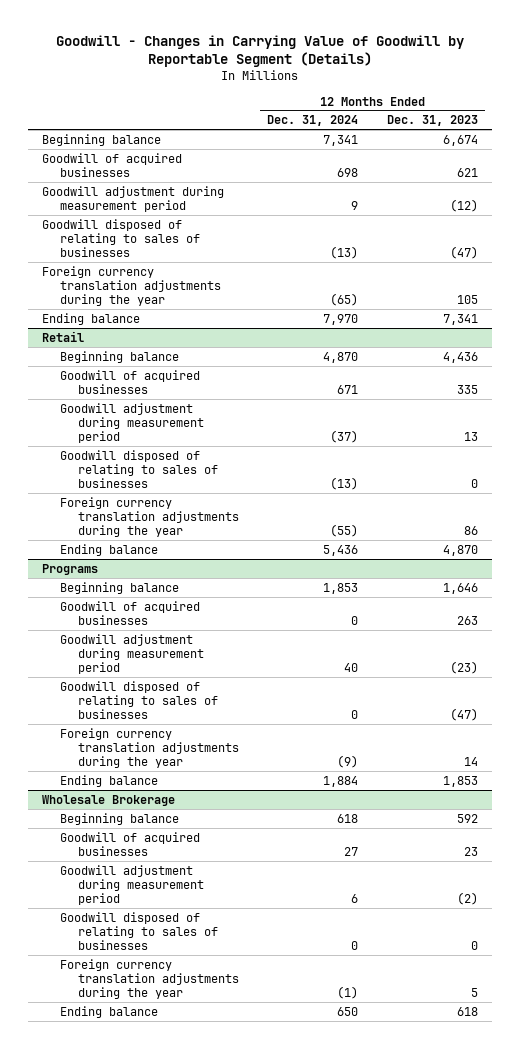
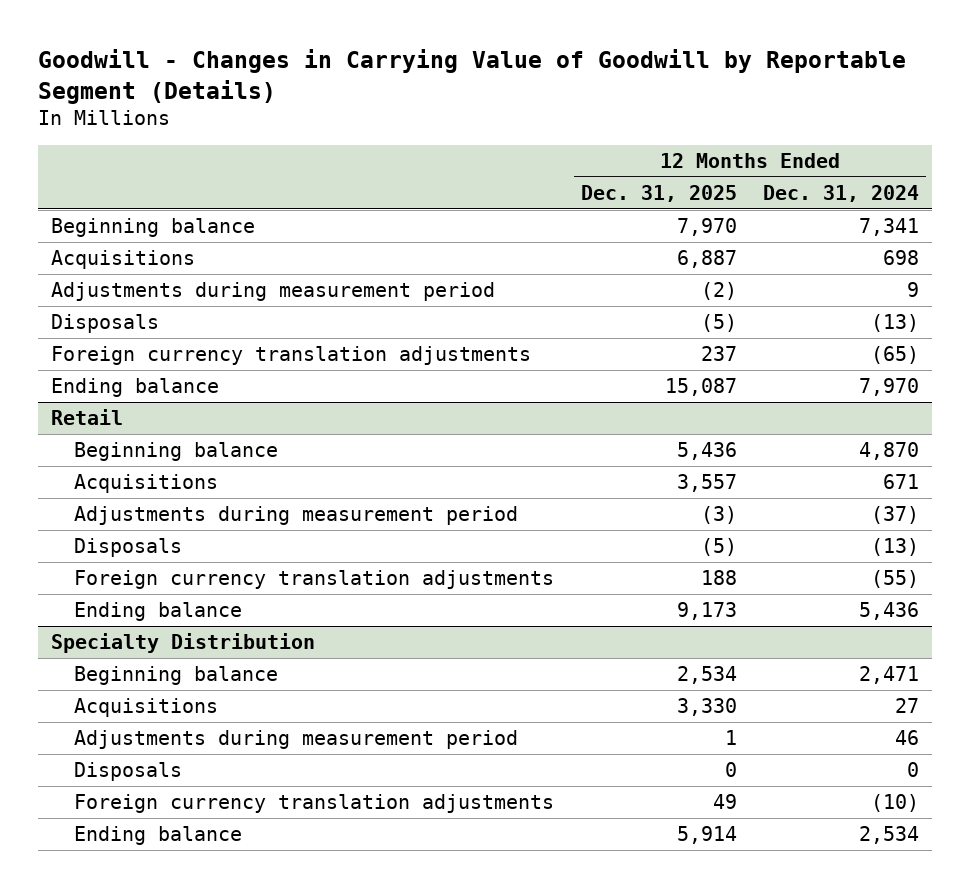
- | 12 Months Ended Dec. 31, 2024 | 12 Months Ended Dec. 31, 2023
+ | 12 Months Ended Dec. 31, 2025 | 12 Months Ended Dec. 31, 2024
- Goodwill of acquired businesses | 698 | 621
- Goodwill adjustment during measurement period | 9 | (12)
- Goodwill disposed of relating to sales of businesses | (13) | (47)
- Foreign currency translation adjustments during the year | (65) | 105
+ Acquisitions | 6,887 | 698
+ Adjustments during measurement period | (2) | 9
+ Disposals | (5) | (13)
+ Foreign currency translation adjustments | 237 | (65)
@ Retail
- Goodwill of acquired businesses | 671 | 335
- Goodwill adjustment during measurement period | (37) | 13
- Goodwill disposed of relating to sales of businesses | (13) | 0
- Foreign currency translation adjustments during the year | (55) | 86
+ Acquisitions | 3,557 | 671
+ Adjustments during measurement period | (3) | (37)
+ Disposals | (5) | (13)
+ Foreign currency translation adjustments | 188 | (55)
- Programs
- Beginning balance | 1,853 | 1,646
- Goodwill of acquired businesses | 0 | 263
- Goodwill adjustment during measurement period | 40 | (23)
- Goodwill disposed of relating to sales of businesses | 0 | (47)
- Foreign currency translation adjustments during the year | (9) | 14
- Ending balance | 1,884 | 1,853
- Wholesale Brokerage
- Beginning balance | 618 | 592
- Goodwill of acquired businesses | 27 | 23
- Goodwill adjustment during measurement period | 6 | (2)
- Goodwill disposed of relating to sales of businesses | 0 | 0
- Foreign currency translation adjustments during the year | (1) | 5
- Ending balance | 650 | 618
+ Specialty Distribution
+ Beginning balance | 2,534 | 2,471
+ Acquisitions | 3,330 | 27
+ Adjustments during measurement period | 1 | 46
+ Disposals | 0 | 0
+ Foreign currency translation adjustments | 49 | (10)
+ Ending balance | 5,914 | 2,534

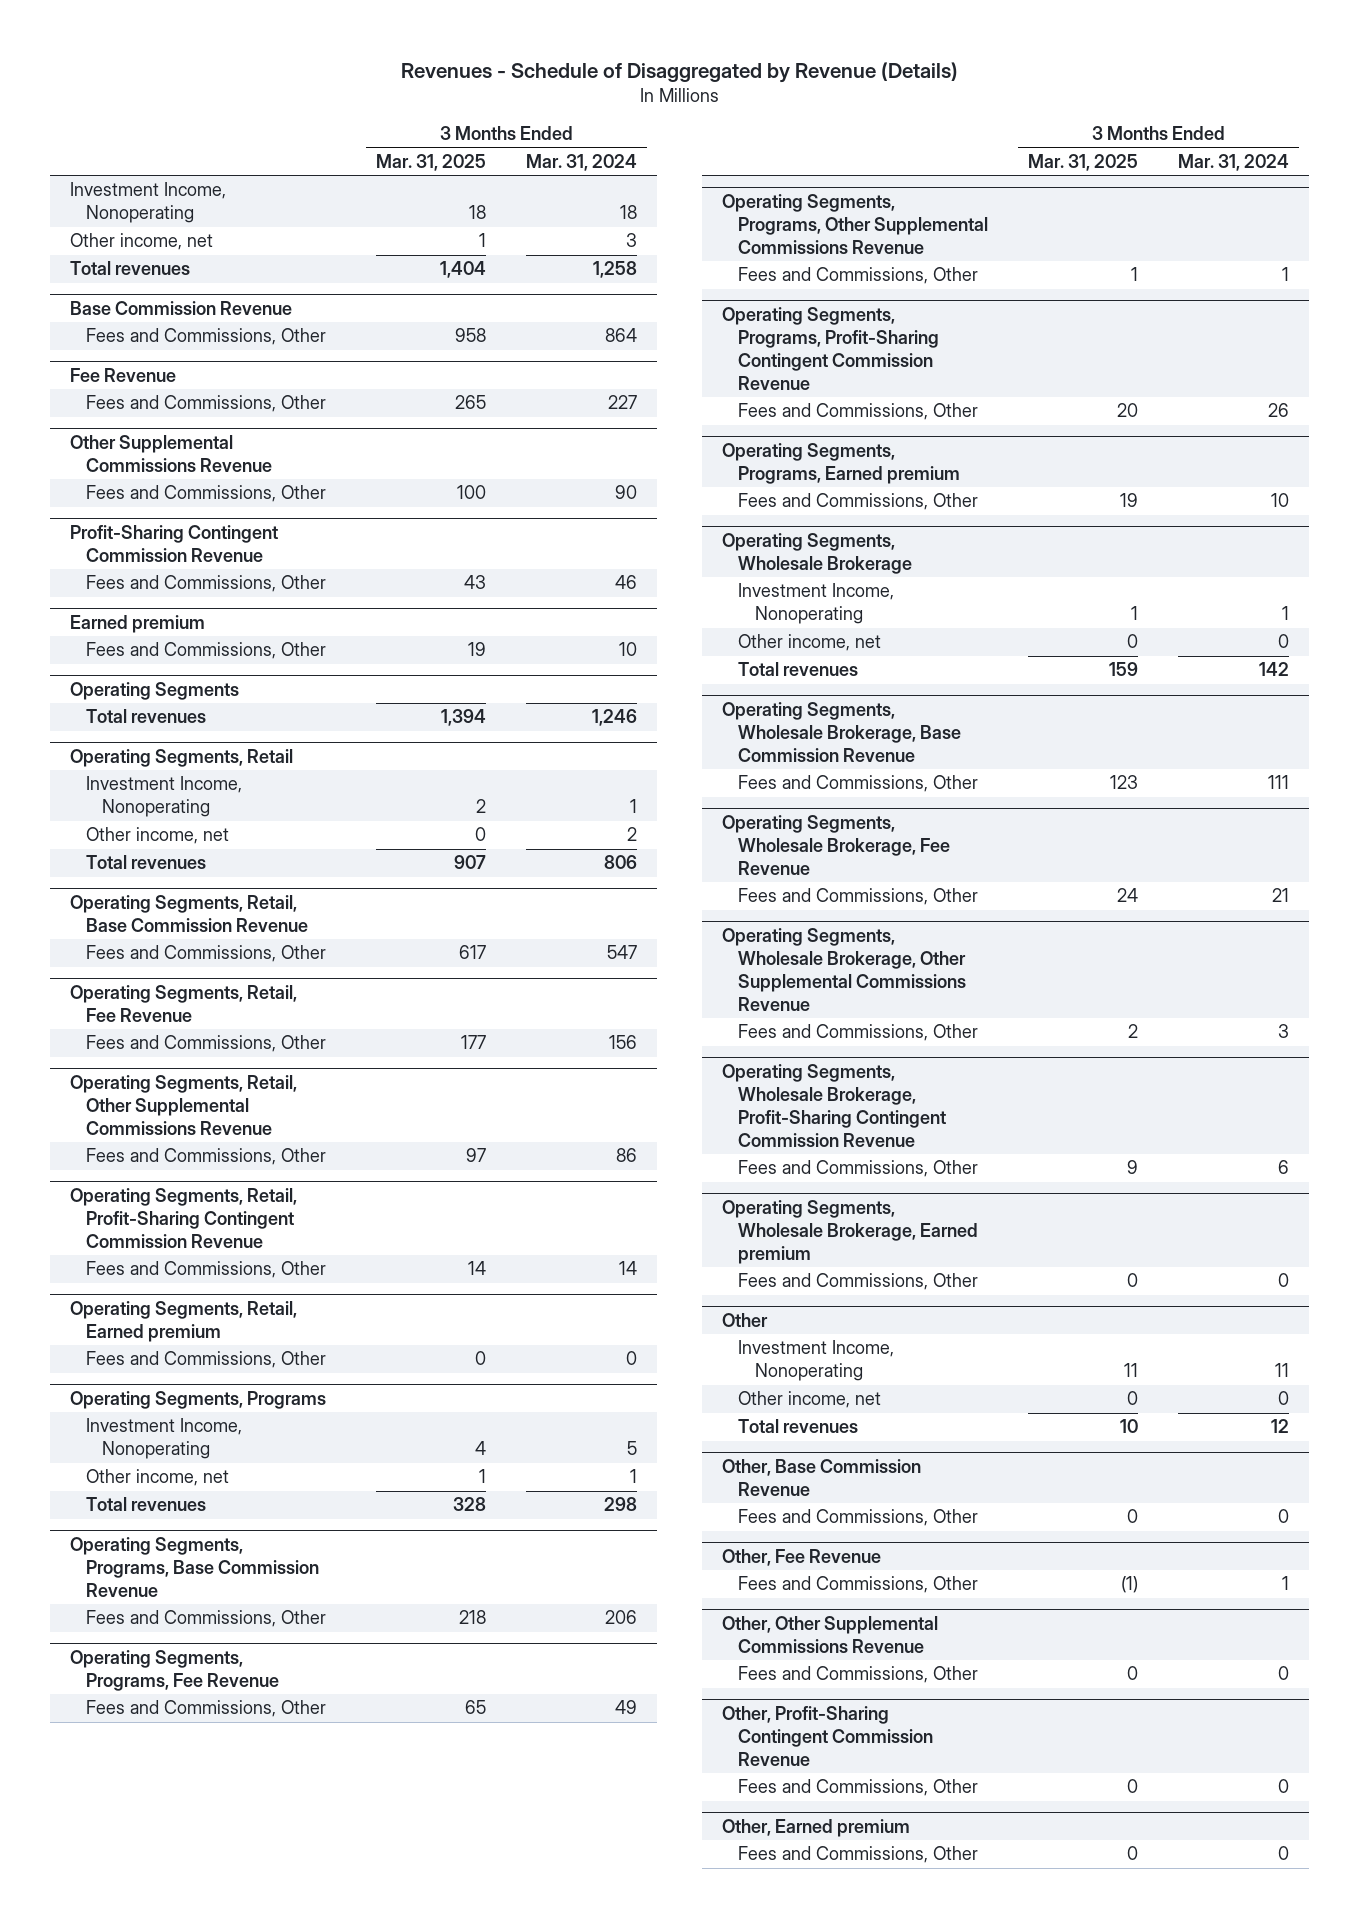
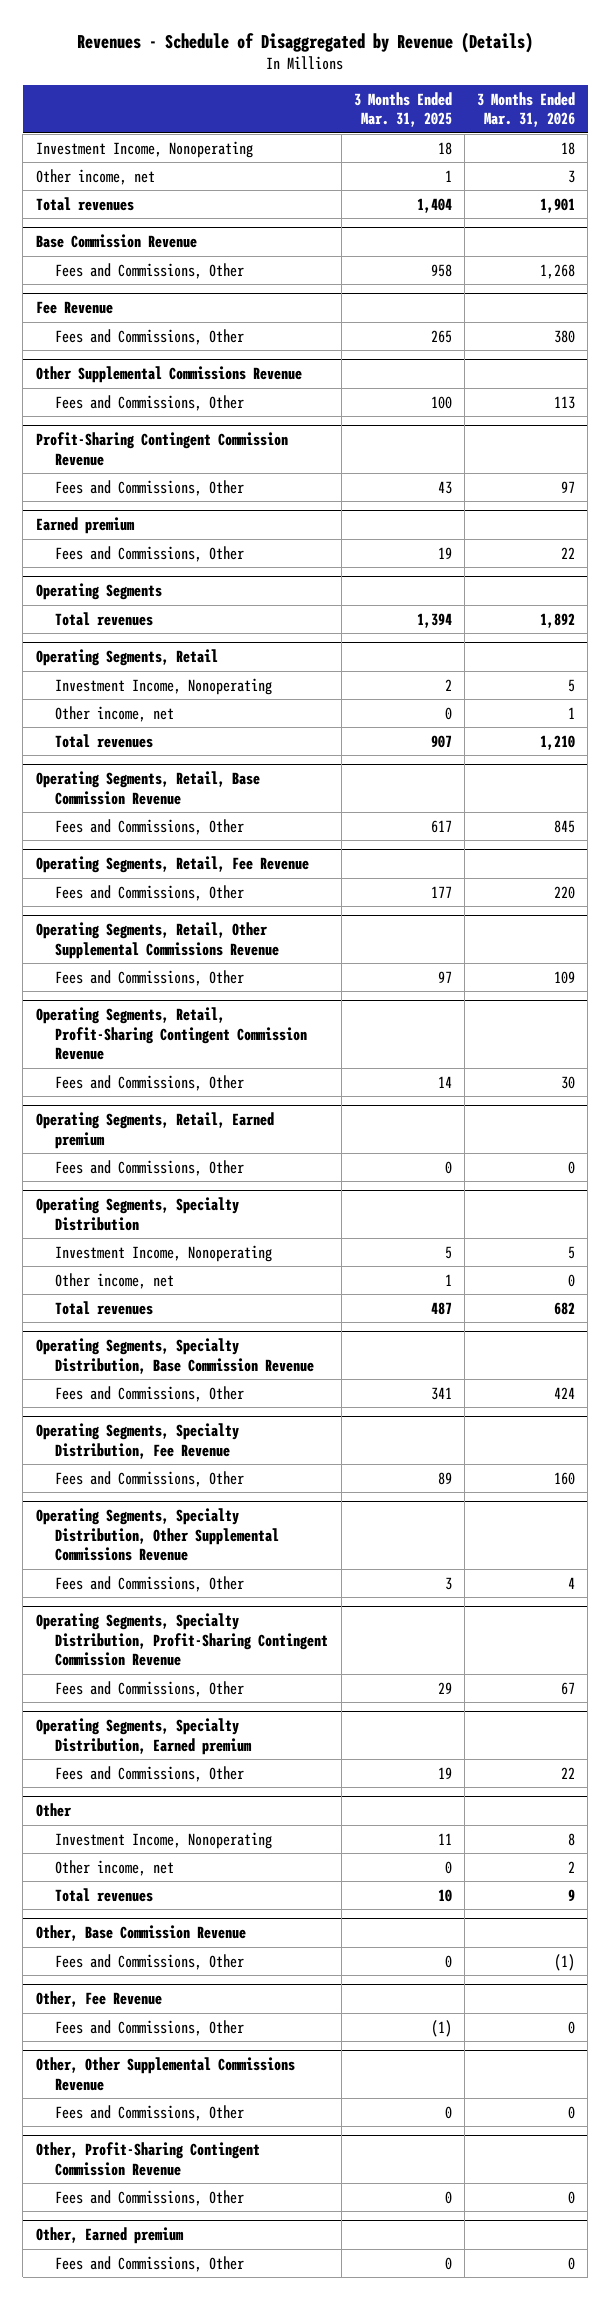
- | 3 Months Ended Mar. 31, 2025 | 3 Months Ended Mar. 31, 2024
+ | 3 Months Ended Mar. 31, 2025 | 3 Months Ended Mar. 31, 2026
- Operating Segments, Programs
- Investment Income, Nonoperating | 4 | 5
+ Operating Segments, Specialty Distribution
+ Investment Income, Nonoperating | 5 | 5
- Total revenues | 328 | 298
- Operating Segments, Programs, Base Commission Revenue
- Fees and Commissions, Other | 218 | 206
- Operating Segments, Programs, Fee Revenue
- Fees and Commissions, Other | 65 | 49
- Operating Segments, Programs, Other Supplemental Commissions Revenue
- Fees and Commissions, Other | 1 | 1
- Operating Segments, Programs, Profit-Sharing Contingent Commission Revenue
- Fees and Commissions, Other | 20 | 26
- Operating Segments, Programs, Earned premium
+ Total revenues | 487 | 682
+ Operating Segments, Specialty Distribution, Base Commission Revenue
+ Fees and Commissions, Other | 341 | 424
+ Operating Segments, Specialty Distribution, Fee Revenue
+ Fees and Commissions, Other | 89 | 160
+ Operating Segments, Specialty Distribution, Other Supplemental Commissions Revenue
+ Fees and Commissions, Other | 3 | 4
+ Operating Segments, Specialty Distribution, Profit-Sharing Contingent Commission Revenue
+ Fees and Commissions, Other | 29 | 67
+ Operating Segments, Specialty Distribution, Earned premium
- Operating Segments, Wholesale Brokerage
- Investment Income, Nonoperating | 1 | 1
- Other income, net | 0 | 0
- Total revenues | 159 | 142
- Operating Segments, Wholesale Brokerage, Base Commission Revenue
- Fees and Commissions, Other | 123 | 111
- Operating Segments, Wholesale Brokerage, Fee Revenue
- Fees and Commissions, Other | 24 | 21
- Operating Segments, Wholesale Brokerage, Other Supplemental Commissions Revenue
- Fees and Commissions, Other | 2 | 3
- Operating Segments, Wholesale Brokerage, Profit-Sharing Contingent Commission Revenue
- Fees and Commissions, Other | 9 | 6
- Operating Segments, Wholesale Brokerage, Earned premium
- Fees and Commissions, Other | 0 | 0

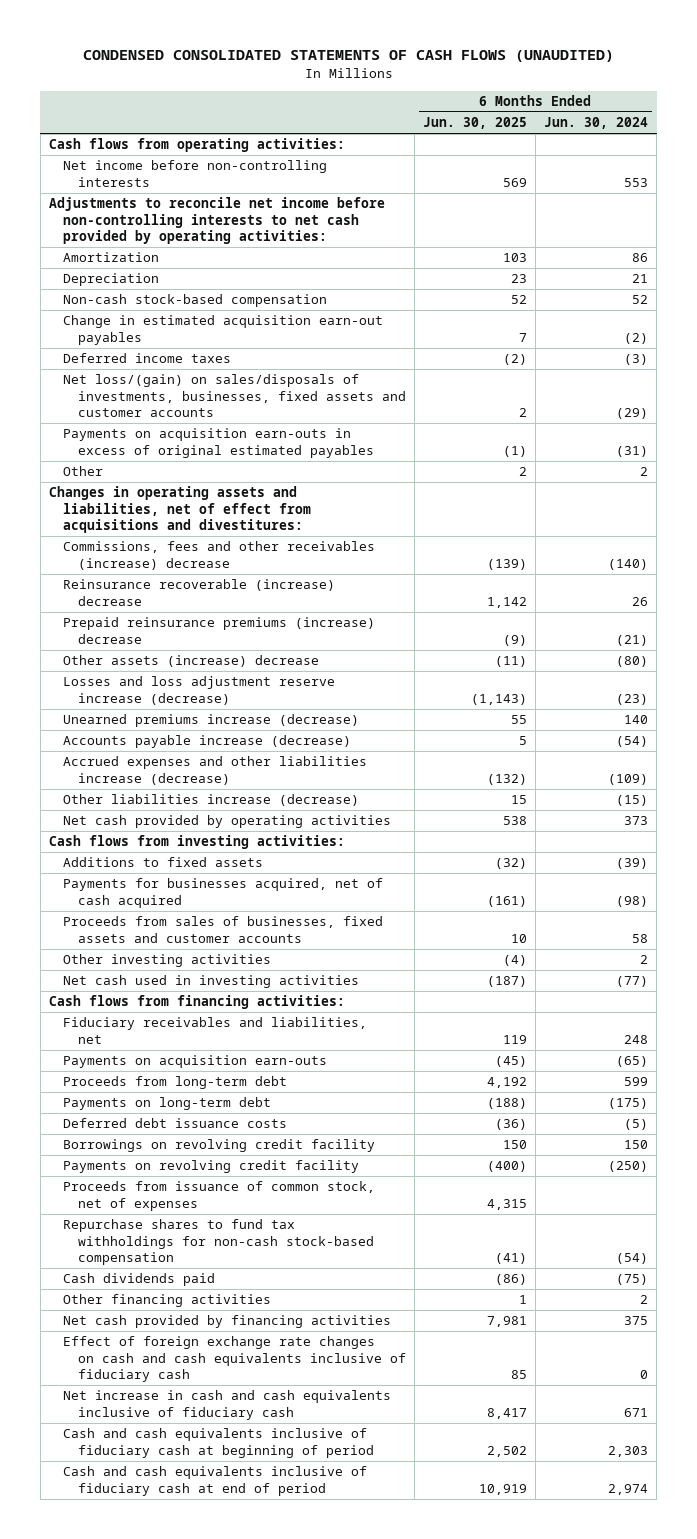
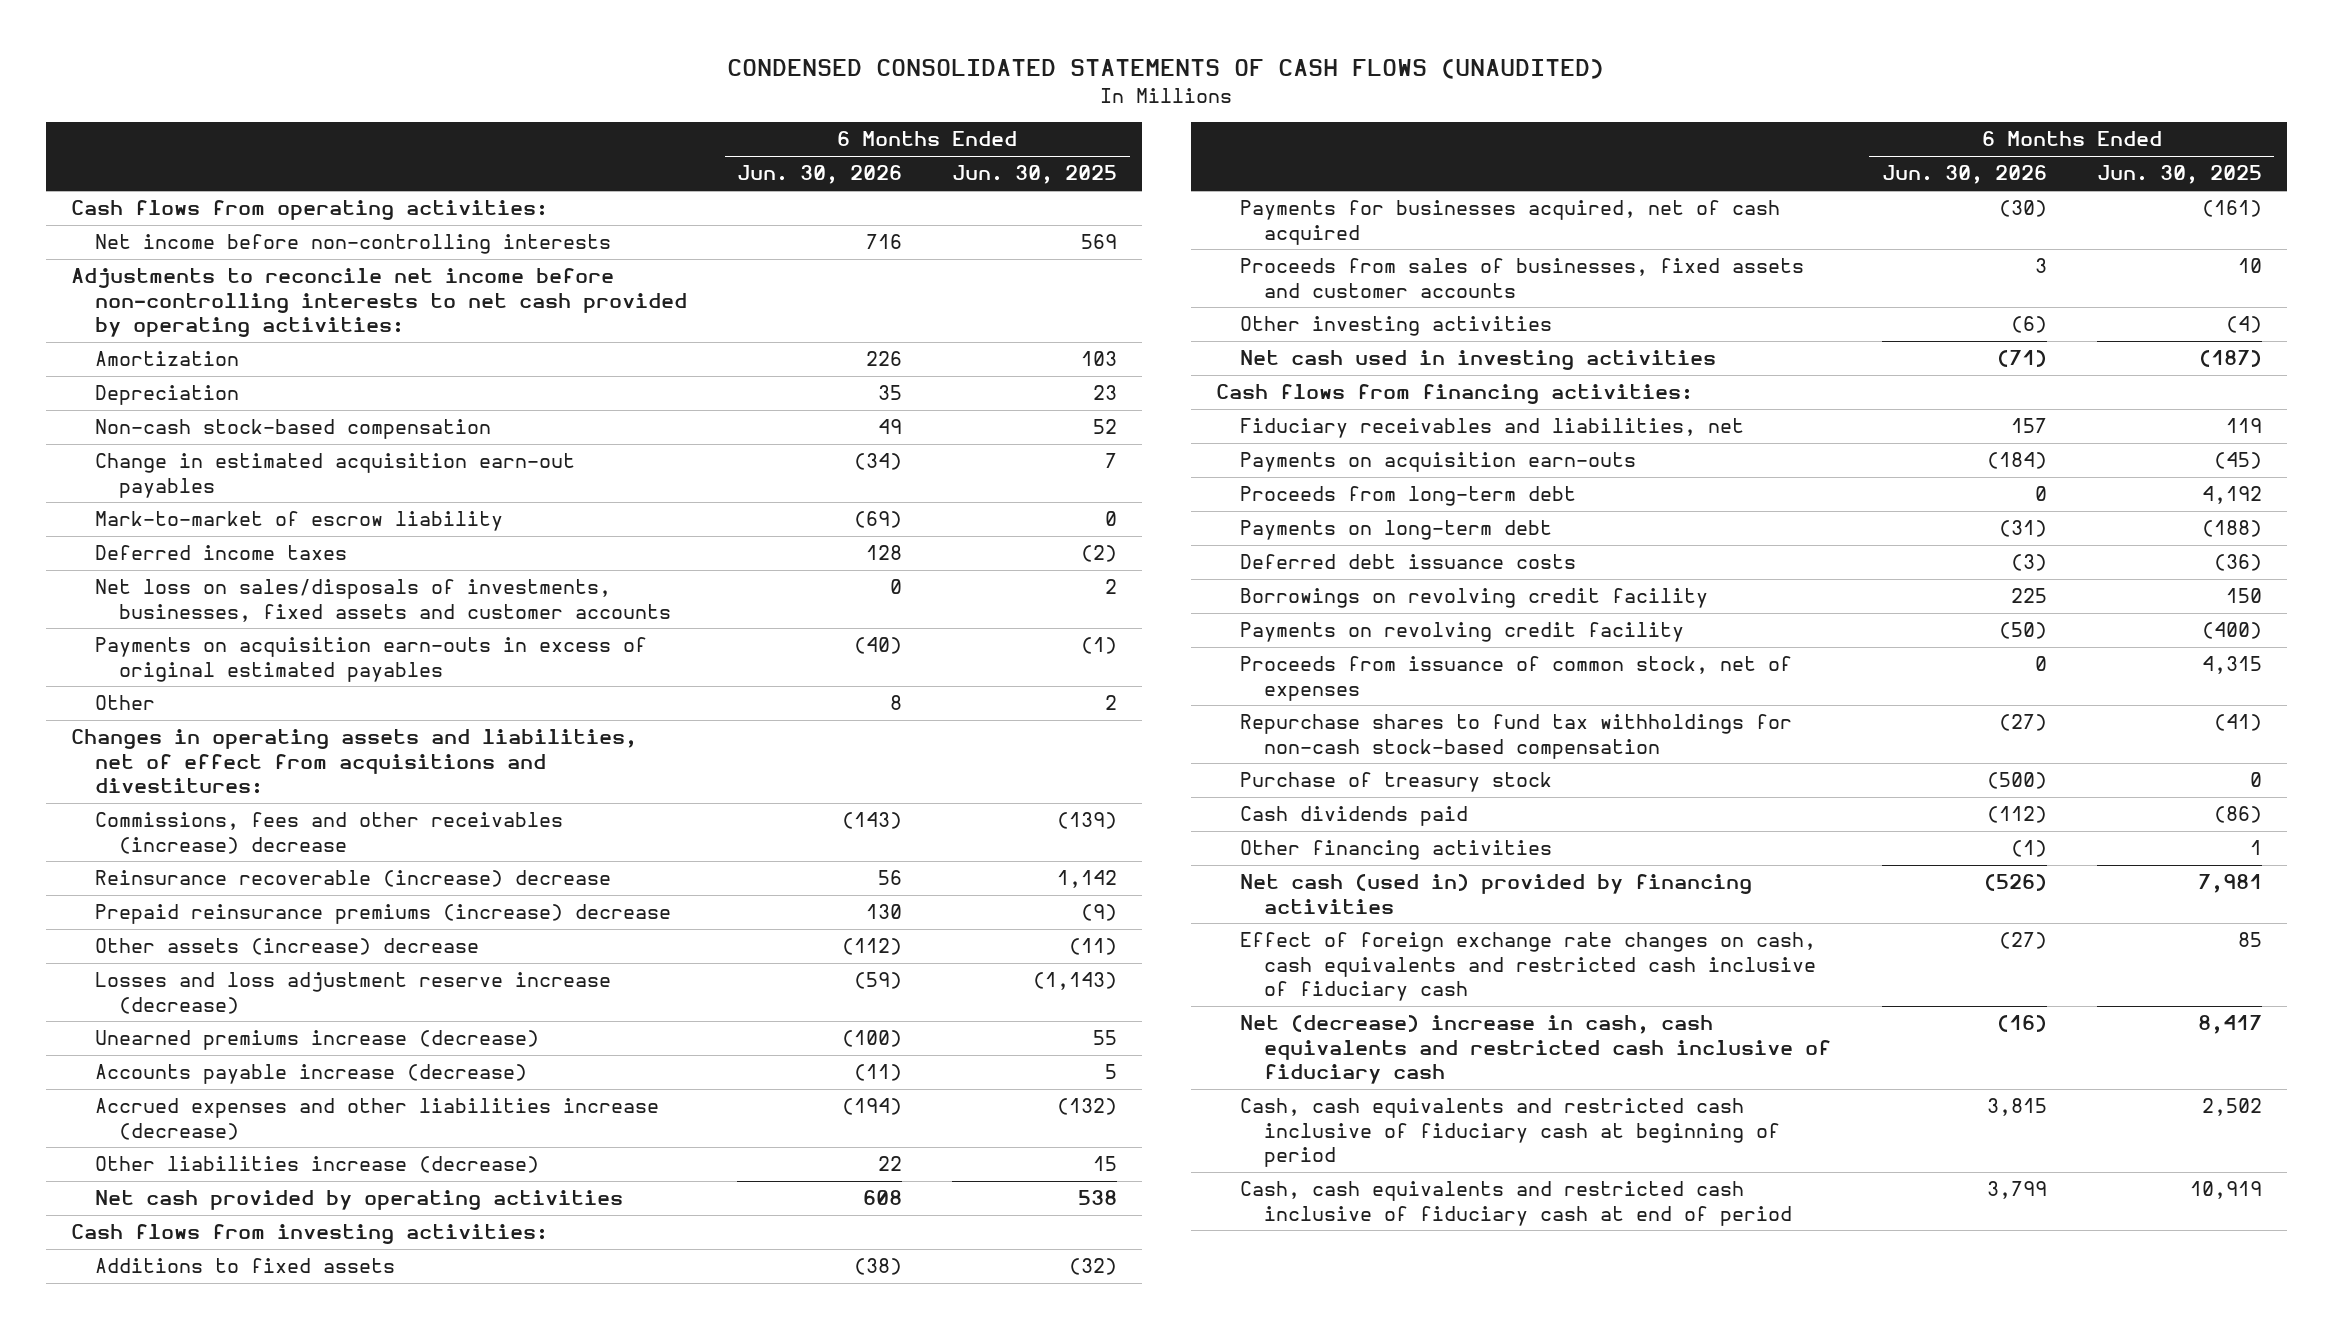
- | 6 Months Ended Jun. 30, 2025 | 6 Months Ended Jun. 30, 2024
+ | 6 Months Ended Jun. 30, 2026 | 6 Months Ended Jun. 30, 2025
+ Mark-to-market of escrow liability | (69) | 0
- Net loss/(gain) on sales/disposals of investments, businesses, fixed assets and customer accounts | 2 | (29)
+ Net loss on sales/disposals of investments, businesses, fixed assets and customer accounts | 0 | 2
+ Purchase of treasury stock | (500) | 0
- Net cash provided by financing activities | 7,981 | 375
- Effect of foreign exchange rate changes on cash and cash equivalents inclusive of fiduciary cash | 85 | 0
- Net increase in cash and cash equivalents inclusive of fiduciary cash | 8,417 | 671
- Cash and cash equivalents inclusive of fiduciary cash at beginning of period | 2,502 | 2,303
- Cash and cash equivalents inclusive of fiduciary cash at end of period | 10,919 | 2,974
+ Net cash (used in) provided by financing activities | (526) | 7,981
+ Effect of foreign exchange rate changes on cash, cash equivalents and restricted cash inclusive of fiduciary cash | (27) | 85
+ Net (decrease) increase in cash, cash equivalents and restricted cash inclusive of fiduciary cash | (16) | 8,417
+ Cash, cash equivalents and restricted cash inclusive of fiduciary cash at beginning of period | 3,815 | 2,502
+ Cash, cash equivalents and restricted cash inclusive of fiduciary cash at end of period | 3,799 | 10,919

